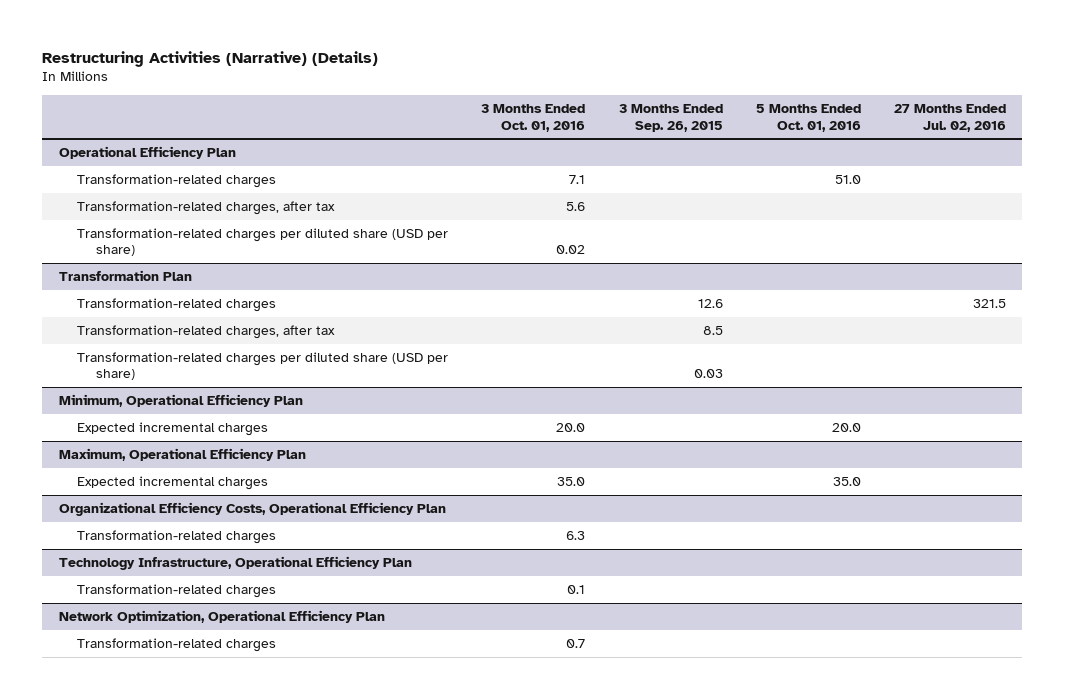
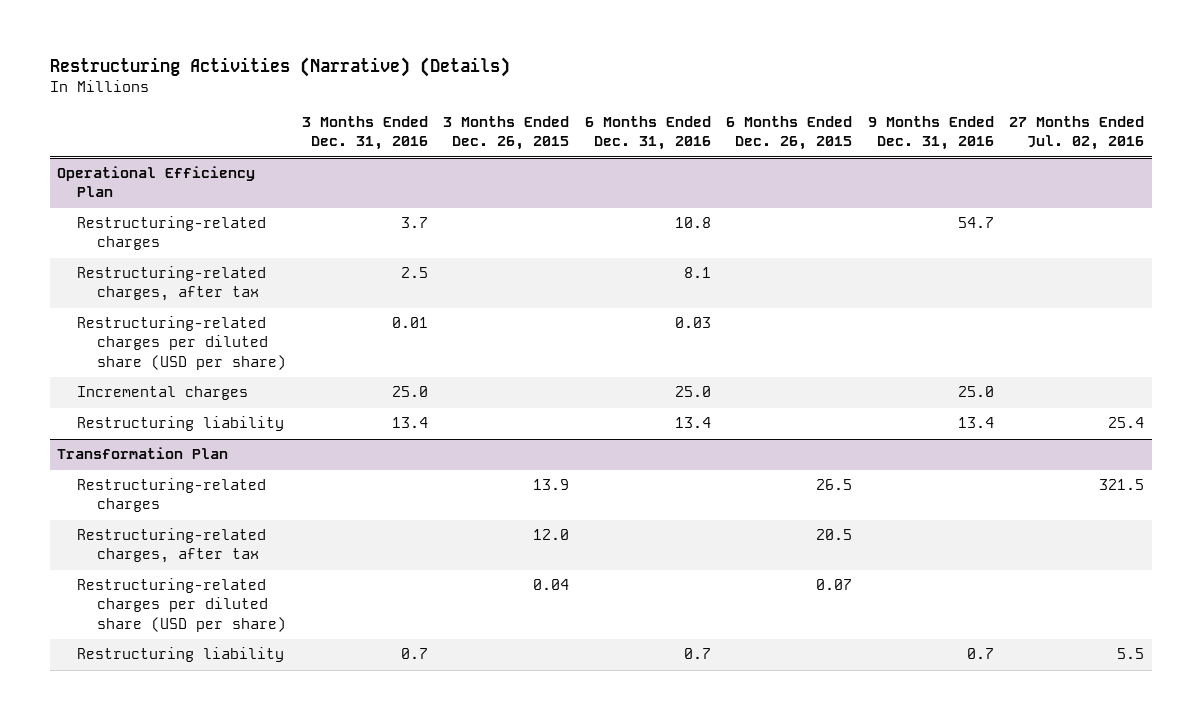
- | 3 Months Ended Oct. 01, 2016 | 3 Months Ended Sep. 26, 2015 | 5 Months Ended Oct. 01, 2016 | 27 Months Ended Jul. 02, 2016
+ | 3 Months Ended Dec. 31, 2016 | 3 Months Ended Dec. 26, 2015 | 6 Months Ended Dec. 31, 2016 | 6 Months Ended Dec. 26, 2015 | 9 Months Ended Dec. 31, 2016 | 27 Months Ended Jul. 02, 2016
@ Operational Efficiency Plan
- Transformation-related charges | 7.1 | | 51.0 |
- Transformation-related charges, after tax | 5.6 | | |
- Transformation-related charges per diluted share (USD per share) | 0.02 | | |
+ Restructuring-related charges | 3.7 | | 10.8 | | 54.7 |
+ Restructuring-related charges, after tax | 2.5 | | 8.1 | | |
+ Restructuring-related charges per diluted share (USD per share) | 0.01 | | 0.03 | | |
+ Incremental charges | 25.0 | | 25.0 | | 25.0 |
+ Restructuring liability | 13.4 | | 13.4 | | 13.4 | 25.4
@ Transformation Plan
- Transformation-related charges | | 12.6 | | 321.5
- Transformation-related charges, after tax | | 8.5 | |
- Transformation-related charges per diluted share (USD per share) | | 0.03 | |
- Minimum, Operational Efficiency Plan
- Expected incremental charges | 20.0 | | 20.0 |
- Maximum, Operational Efficiency Plan
- Expected incremental charges | 35.0 | | 35.0 |
- Organizational Efficiency Costs, Operational Efficiency Plan
- Transformation-related charges | 6.3 | | |
- Technology Infrastructure, Operational Efficiency Plan
- Transformation-related charges | 0.1 | | |
- Network Optimization, Operational Efficiency Plan
- Transformation-related charges | 0.7 | | |
@ Transformation Plan
+ Restructuring-related charges | | 13.9 | | 26.5 | | 321.5
+ Restructuring-related charges, after tax | | 12.0 | | 20.5 | |
+ Restructuring-related charges per diluted share (USD per share) | | 0.04 | | 0.07 | |
+ Restructuring liability | 0.7 | | 0.7 | | 0.7 | 5.5

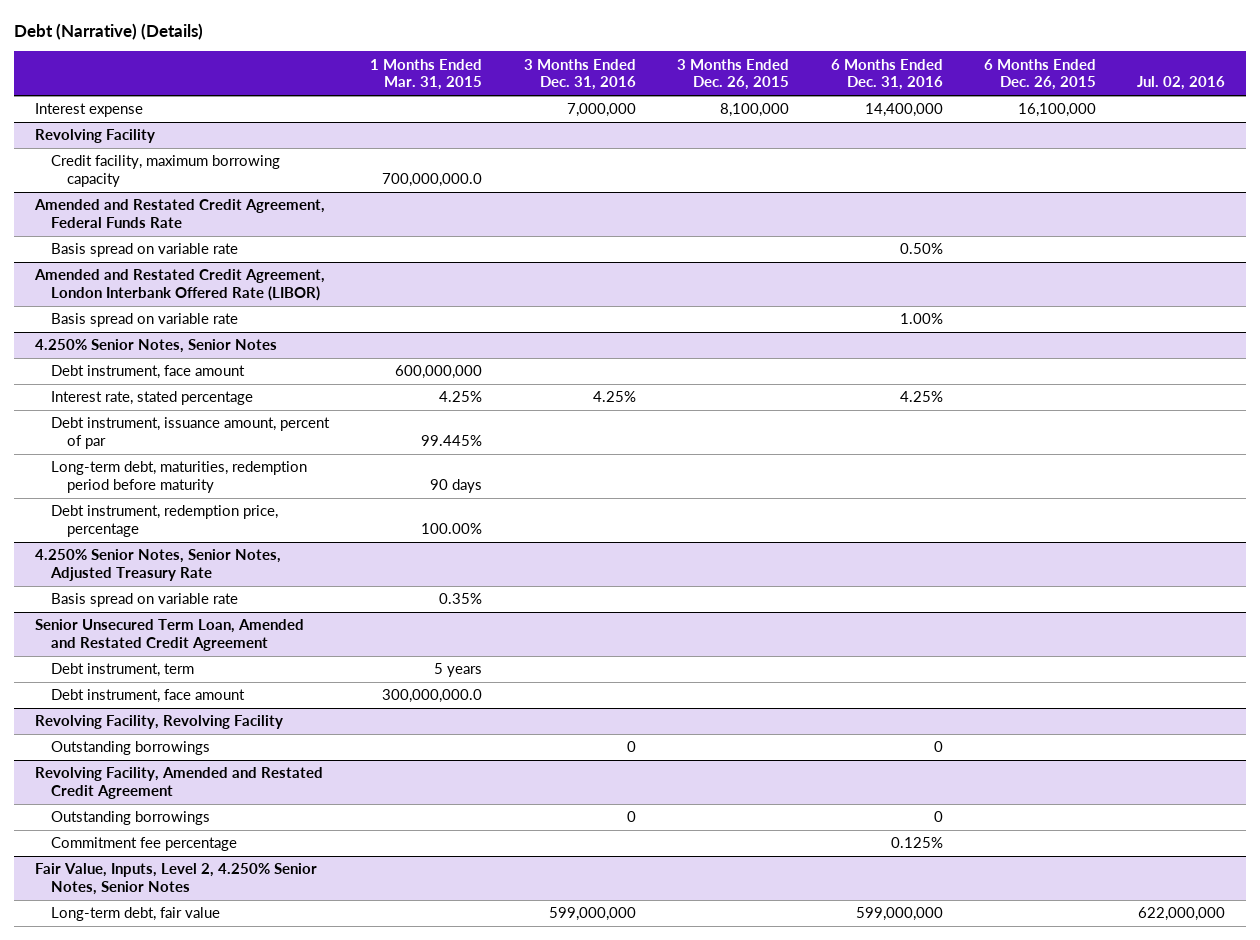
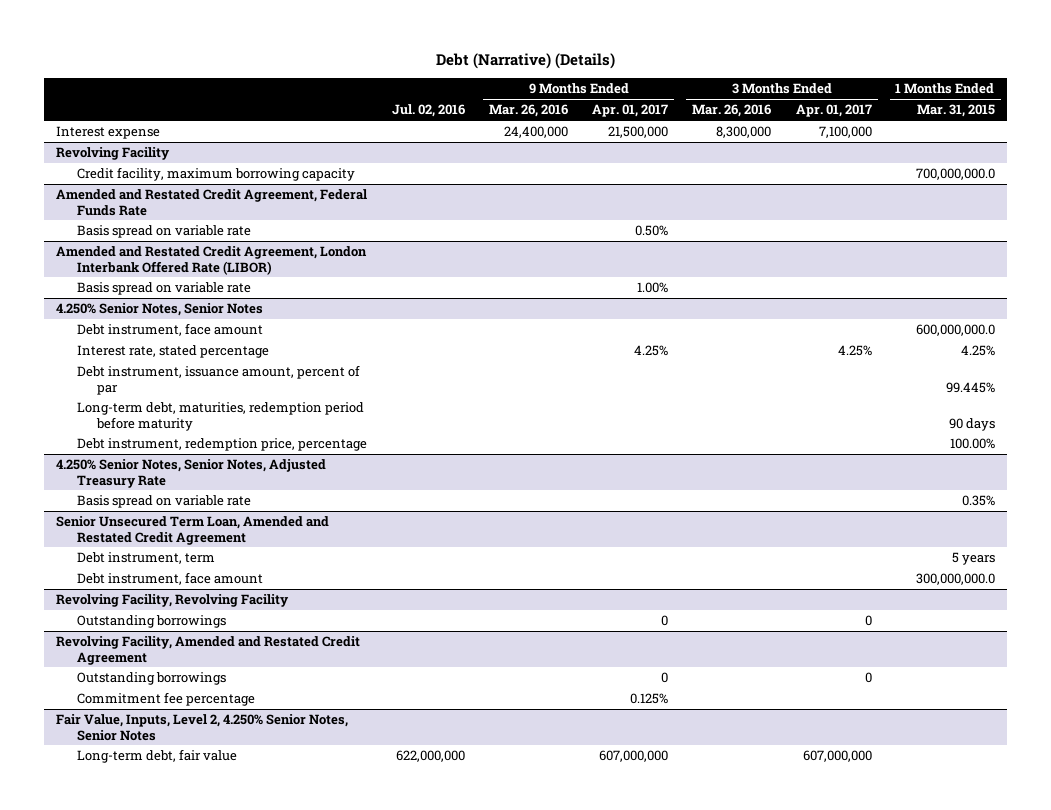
- | 1 Months Ended Mar. 31, 2015 | 3 Months Ended Dec. 31, 2016 | 3 Months Ended Dec. 26, 2015 | 6 Months Ended Dec. 31, 2016 | 6 Months Ended Dec. 26, 2015 | Jul. 02, 2016
+ | Jul. 02, 2016 | 9 Months Ended Mar. 26, 2016 | 9 Months Ended Apr. 01, 2017 | 3 Months Ended Mar. 26, 2016 | 3 Months Ended Apr. 01, 2017 | 1 Months Ended Mar. 31, 2015
@ 4.250% Senior Notes, Senior Notes
- Debt instrument, face amount | 600,000,000 | | | | |
+ Debt instrument, face amount | | | | | | 600,000,000.0

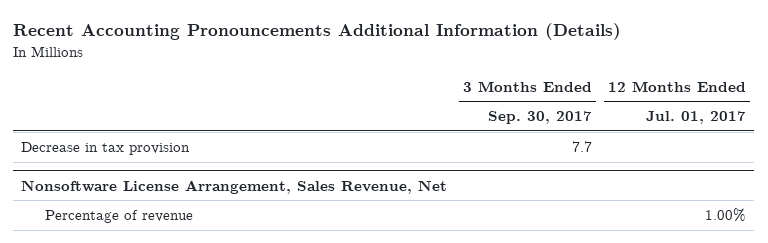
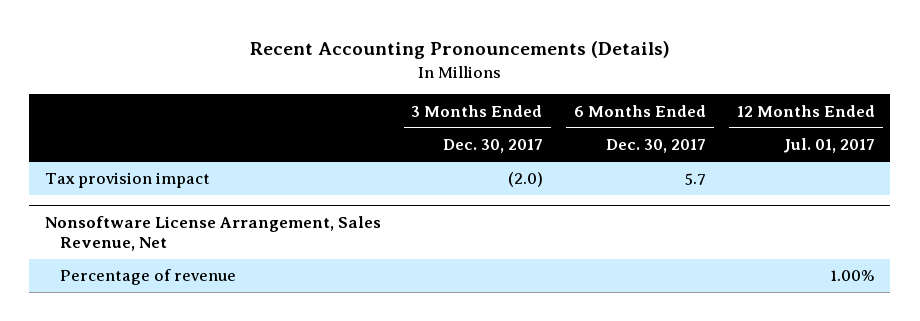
- Recent Accounting Pronouncements Additional Information (Details)
+ Recent Accounting Pronouncements (Details)
- | 3 Months Ended Sep. 30, 2017 | 12 Months Ended Jul. 01, 2017
+ | 3 Months Ended Dec. 30, 2017 | 6 Months Ended Dec. 30, 2017 | 12 Months Ended Jul. 01, 2017
- Decrease in tax provision | 7.7 |
+ Tax provision impact | (2.0) | 5.7 |

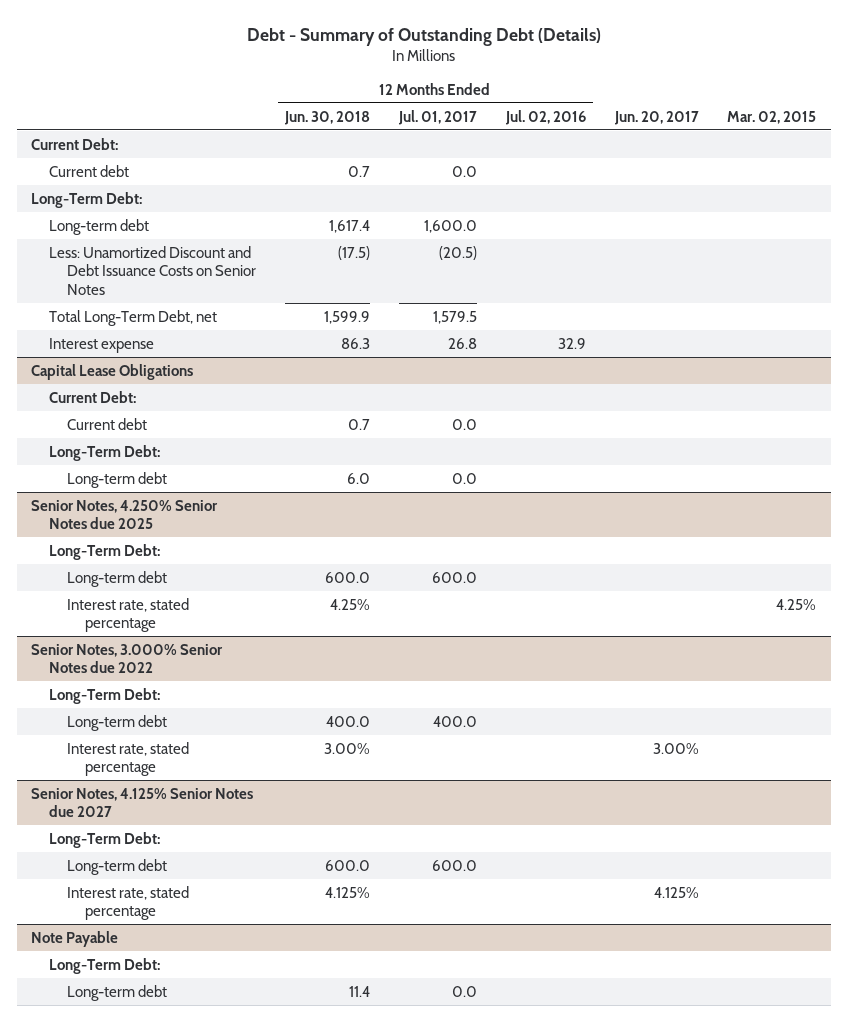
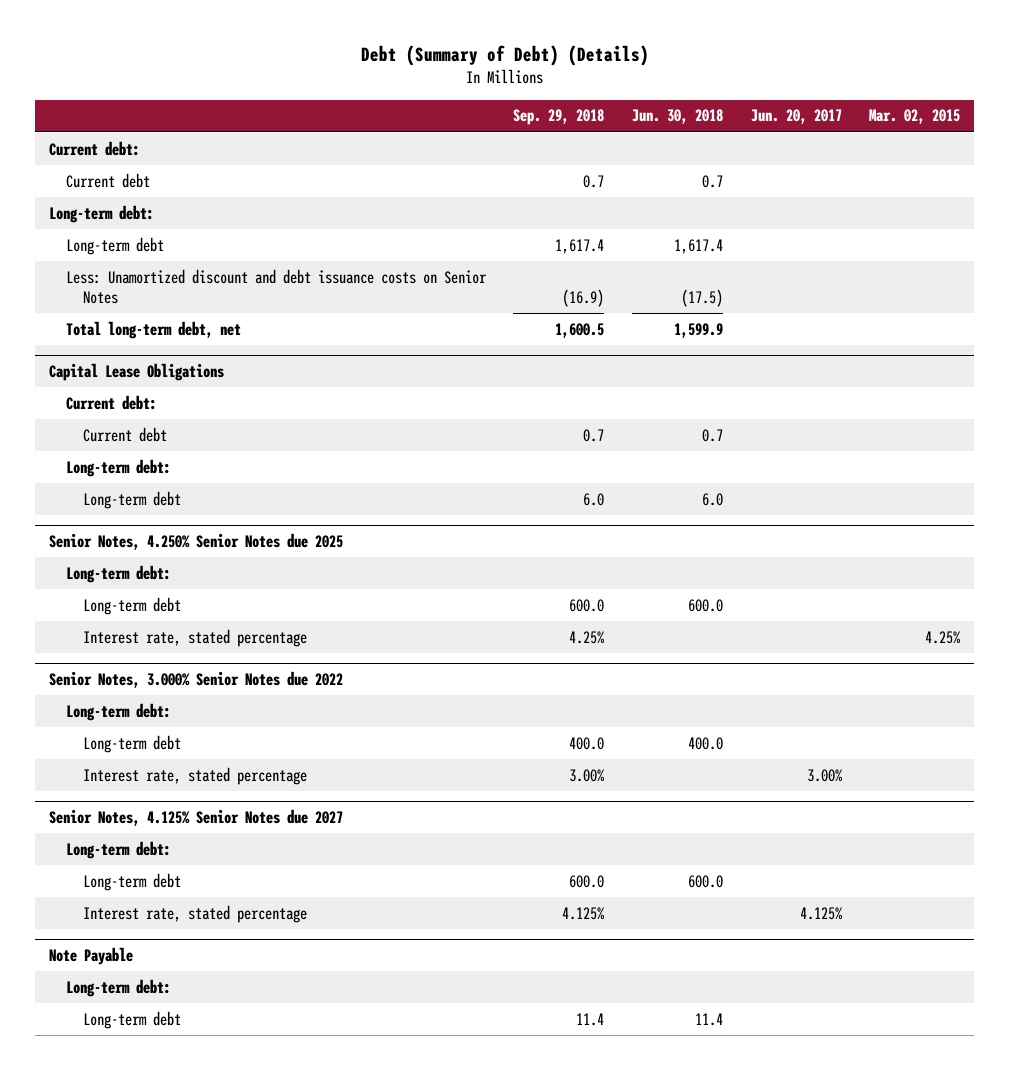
- Debt - Summary of Outstanding Debt (Details)
+ Debt (Summary of Debt) (Details)
- | 12 Months Ended Jun. 30, 2018 | 12 Months Ended Jul. 01, 2017 | 12 Months Ended Jul. 02, 2016 | Jun. 20, 2017 | Mar. 02, 2015
+ | Sep. 29, 2018 | Jun. 30, 2018 | Jun. 20, 2017 | Mar. 02, 2015
- Current Debt:
+ Current debt:
- Long-Term Debt:
+ Long-term debt:
- Less: Unamortized Discount and Debt Issuance Costs on Senior Notes | (17.5) | (20.5) | | |
- Total Long-Term Debt, net | 1,599.9 | 1,579.5 | | |
- Interest expense | 86.3 | 26.8 | 32.9 | |
+ Less: Unamortized discount and debt issuance costs on Senior Notes | (16.9) | (17.5) | |
+ Total long-term debt, net | 1,600.5 | 1,599.9 | |
@ Capital Lease Obligations
- Current Debt:
+ Current debt:
- Long-Term Debt:
+ Long-term debt:
@ Senior Notes, 4.250% Senior Notes due 2025
- Long-Term Debt:
+ Long-term debt:
@ Senior Notes, 3.000% Senior Notes due 2022
- Long-Term Debt:
+ Long-term debt:
@ Senior Notes, 4.125% Senior Notes due 2027
- Long-Term Debt:
+ Long-term debt:
@ Note Payable
- Long-Term Debt:
+ Long-term debt:

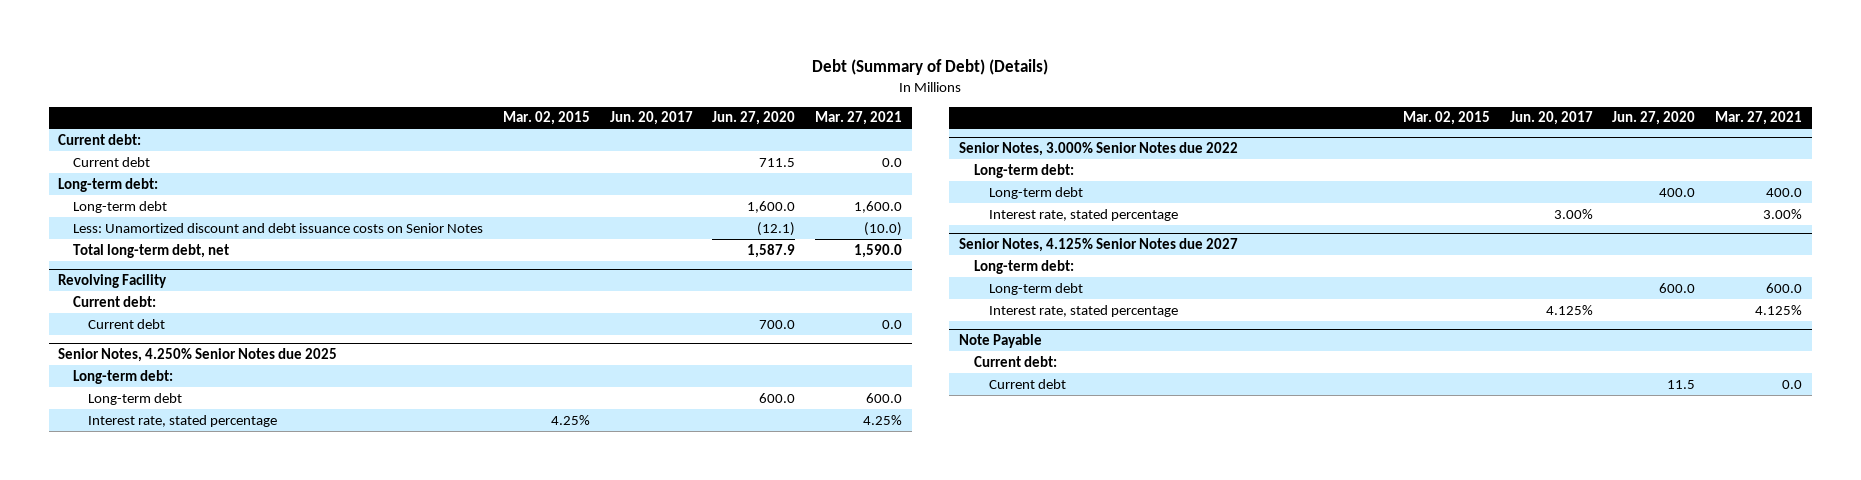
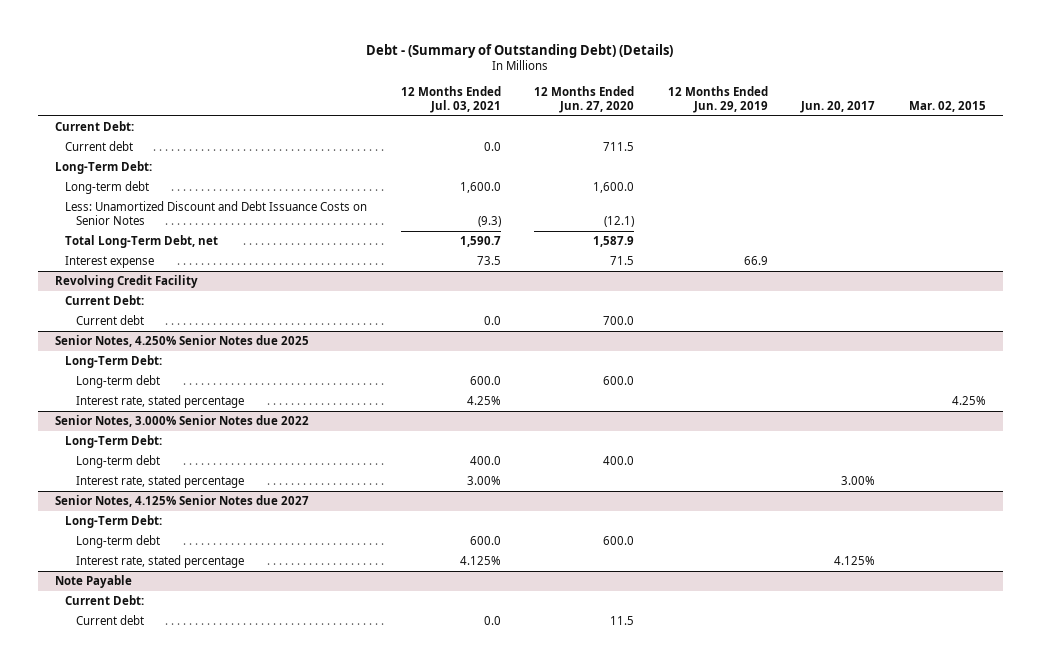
- Debt (Summary of Debt) (Details)
+ Debt - (Summary of Outstanding Debt) (Details)
- | Mar. 02, 2015 | Jun. 20, 2017 | Jun. 27, 2020 | Mar. 27, 2021
+ | 12 Months Ended Jul. 03, 2021 | 12 Months Ended Jun. 27, 2020 | 12 Months Ended Jun. 29, 2019 | Jun. 20, 2017 | Mar. 02, 2015
- Current debt:
+ Current Debt:
- Long-term debt:
+ Long-Term Debt:
- Less: Unamortized discount and debt issuance costs on Senior Notes | | | (12.1) | (10.0)
- Total long-term debt, net | | | 1,587.9 | 1,590.0
- Revolving Facility
- Current debt:
+ Less: Unamortized Discount and Debt Issuance Costs on Senior Notes | (9.3) | (12.1) | | |
+ Total Long-Term Debt, net | 1,590.7 | 1,587.9 | | |
+ Interest expense | 73.5 | 71.5 | 66.9 | |
+ Revolving Credit Facility
+ Current Debt:
@ Senior Notes, 4.250% Senior Notes due 2025
- Long-term debt:
+ Long-Term Debt:
@ Senior Notes, 3.000% Senior Notes due 2022
- Long-term debt:
+ Long-Term Debt:
@ Senior Notes, 4.125% Senior Notes due 2027
- Long-term debt:
+ Long-Term Debt:
@ Note Payable
- Current debt:
+ Current Debt:

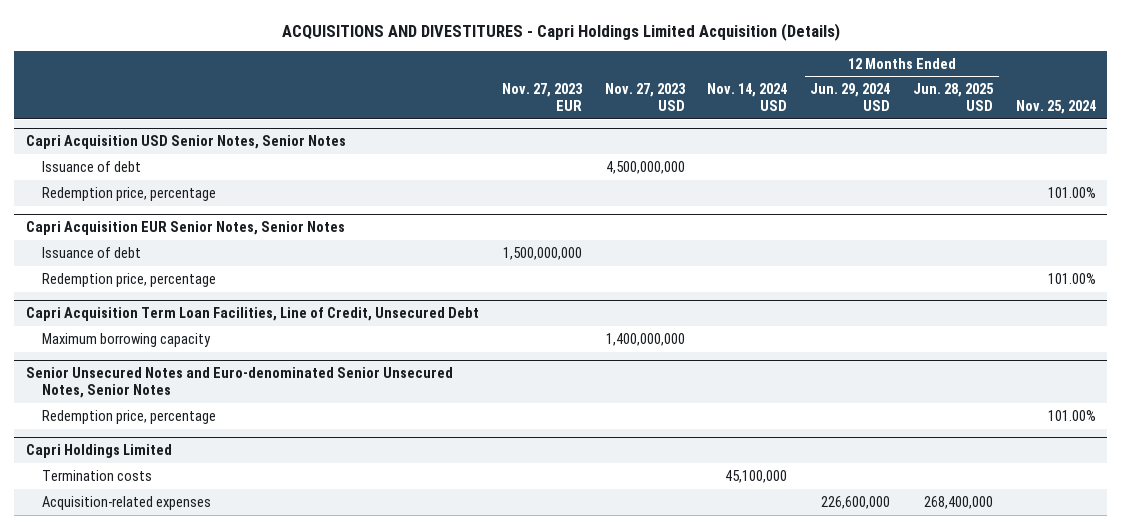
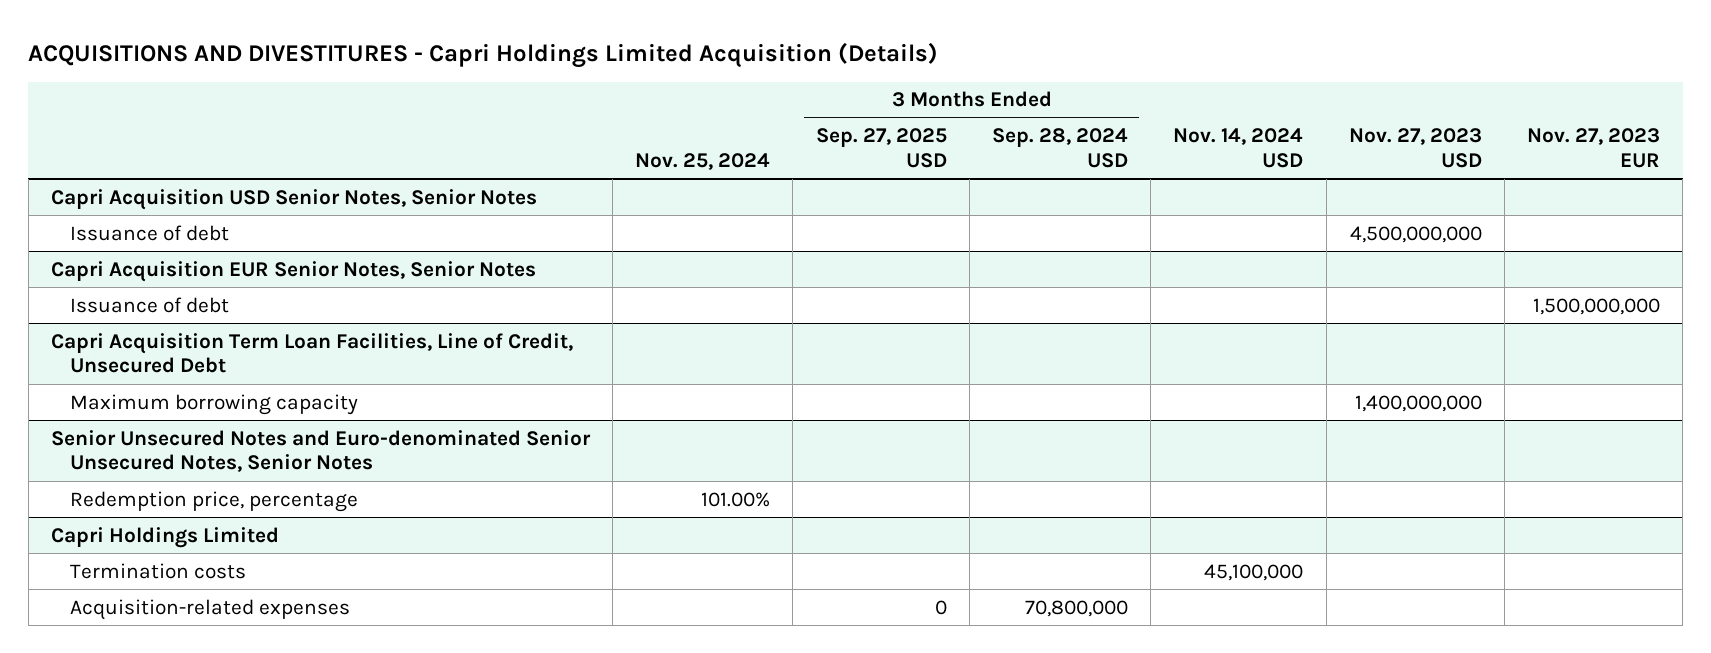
- | Nov. 27, 2023 EUR | Nov. 27, 2023 USD | Nov. 14, 2024 USD | 12 Months Ended Jun. 29, 2024 USD | 12 Months Ended Jun. 28, 2025 USD | Nov. 25, 2024
+ | Nov. 25, 2024 | 3 Months Ended Sep. 27, 2025 USD | 3 Months Ended Sep. 28, 2024 USD | Nov. 14, 2024 USD | Nov. 27, 2023 USD | Nov. 27, 2023 EUR
@ Capri Acquisition USD Senior Notes, Senior Notes
- Redemption price, percentage | | | | | | 101.00%
@ Capri Acquisition EUR Senior Notes, Senior Notes
- Redemption price, percentage | | | | | | 101.00%

